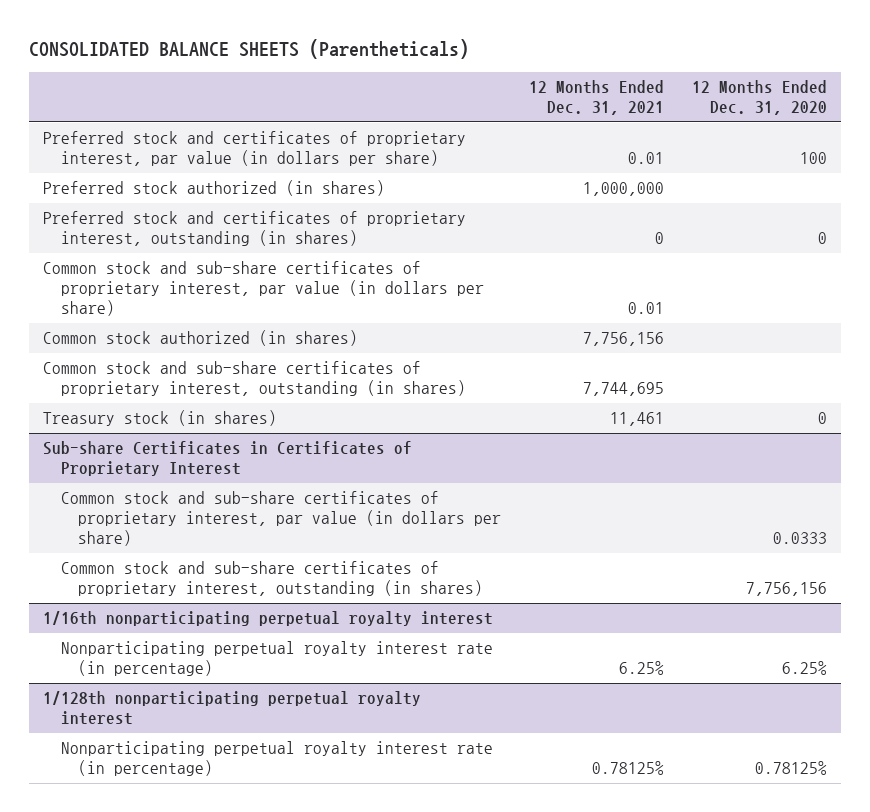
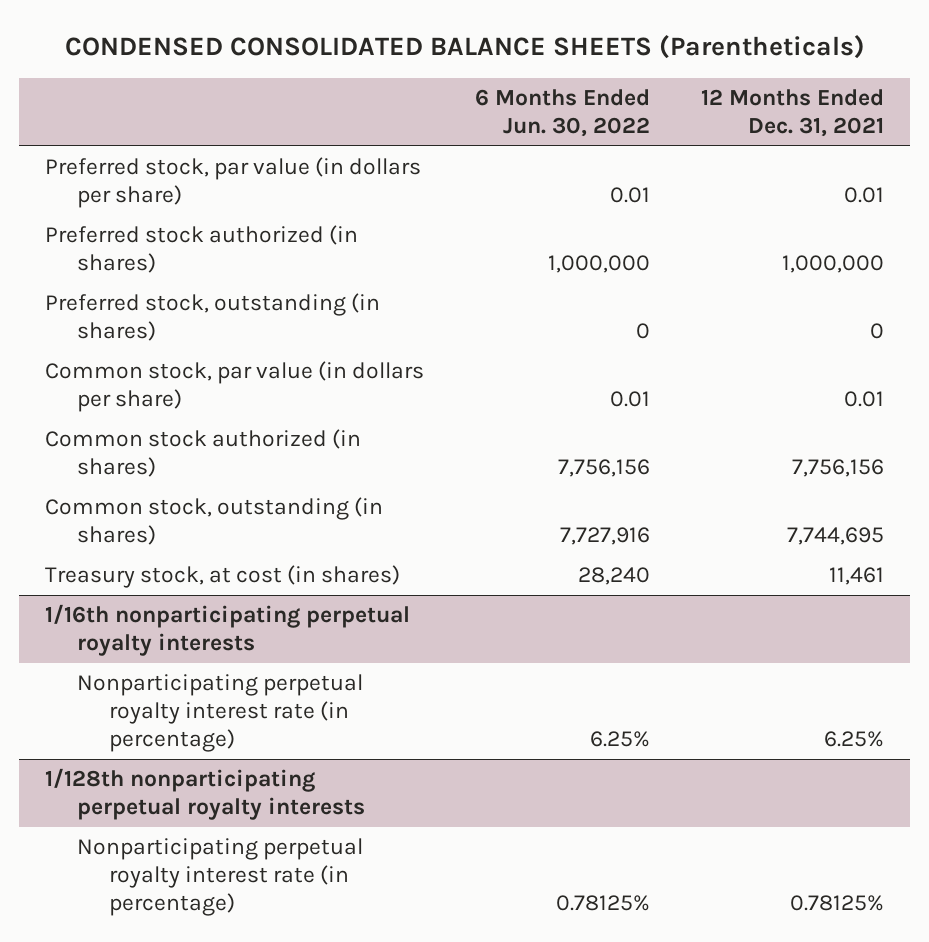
- CONSOLIDATED BALANCE SHEETS (Parentheticals)
+ CONDENSED CONSOLIDATED BALANCE SHEETS (Parentheticals)
- | 12 Months Ended Dec. 31, 2021 | 12 Months Ended Dec. 31, 2020
+ | 6 Months Ended Jun. 30, 2022 | 12 Months Ended Dec. 31, 2021
- Preferred stock and certificates of proprietary interest, par value (in dollars per share) | 0.01 | 100
+ Preferred stock, par value (in dollars per share) | 0.01 | 0.01
- Preferred stock and certificates of proprietary interest, outstanding (in shares) | 0 | 0
- Common stock and sub-share certificates of proprietary interest, par value (in dollars per share) | 0.01 |
+ Preferred stock, outstanding (in shares) | 0 | 0
+ Common stock, par value (in dollars per share) | 0.01 | 0.01
- Common stock and sub-share certificates of proprietary interest, outstanding (in shares) | 7,744,695 |
- Treasury stock (in shares) | 11,461 | 0
- Sub-share Certificates in Certificates of Proprietary Interest
- Common stock and sub-share certificates of proprietary interest, par value (in dollars per share) | | 0.0333
- Common stock and sub-share certificates of proprietary interest, outstanding (in shares) | | 7,756,156
- 1/16th nonparticipating perpetual royalty interest
+ Common stock, outstanding (in shares) | 7,727,916 | 7,744,695
+ Treasury stock, at cost (in shares) | 28,240 | 11,461
+ 1/16th nonparticipating perpetual royalty interests
- 1/128th nonparticipating perpetual royalty interest
+ 1/128th nonparticipating perpetual royalty interests

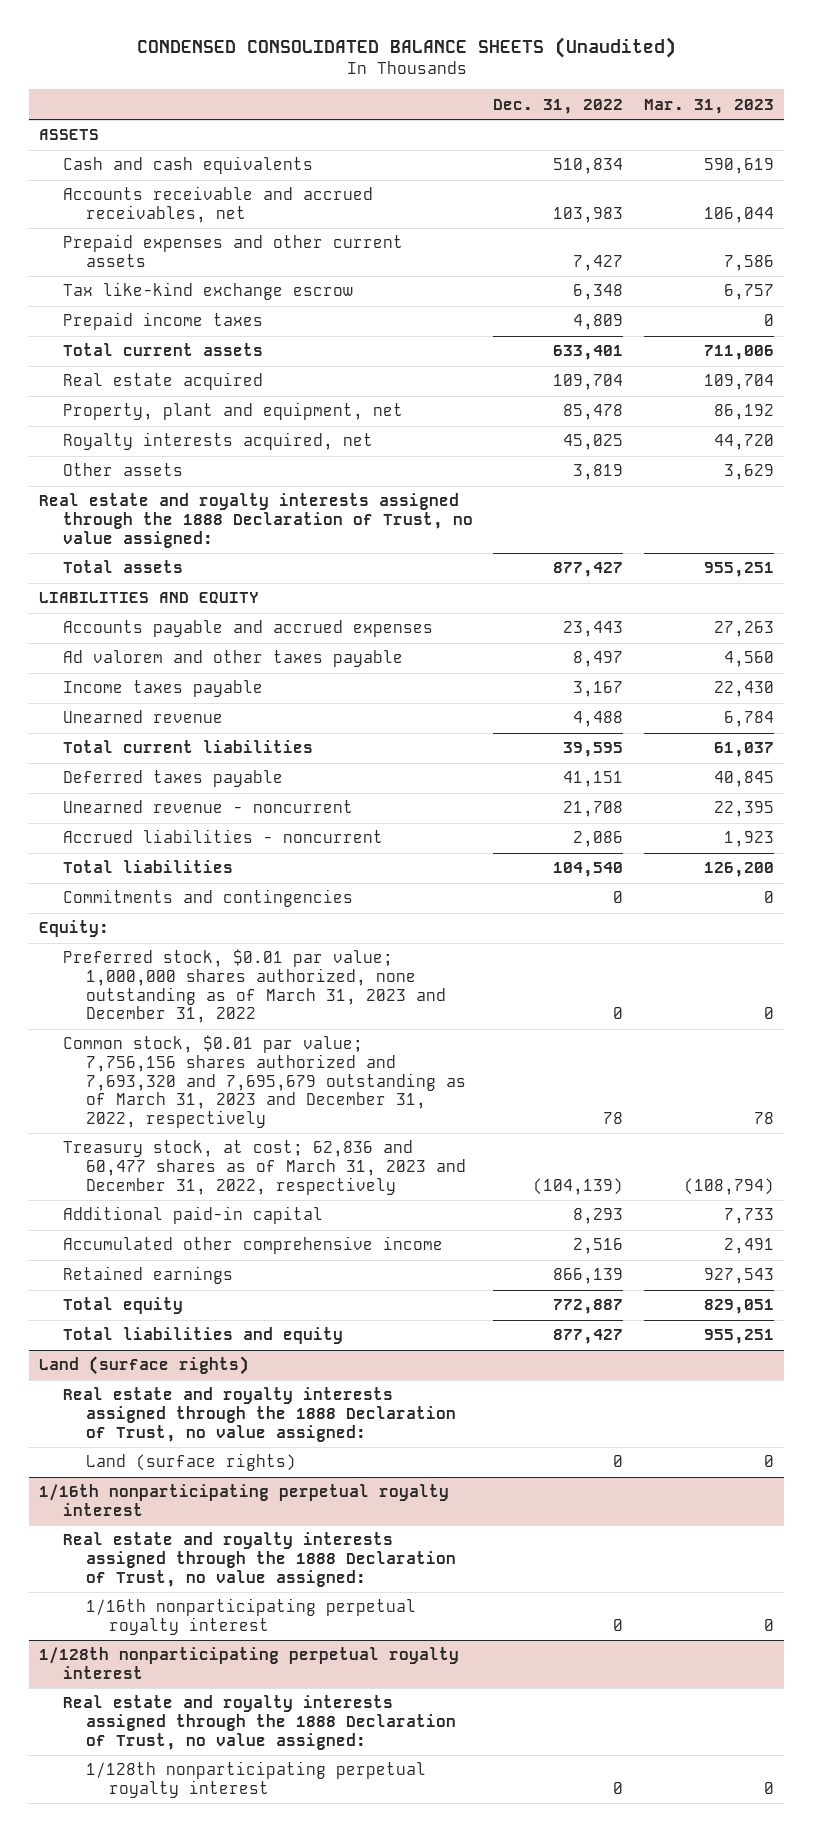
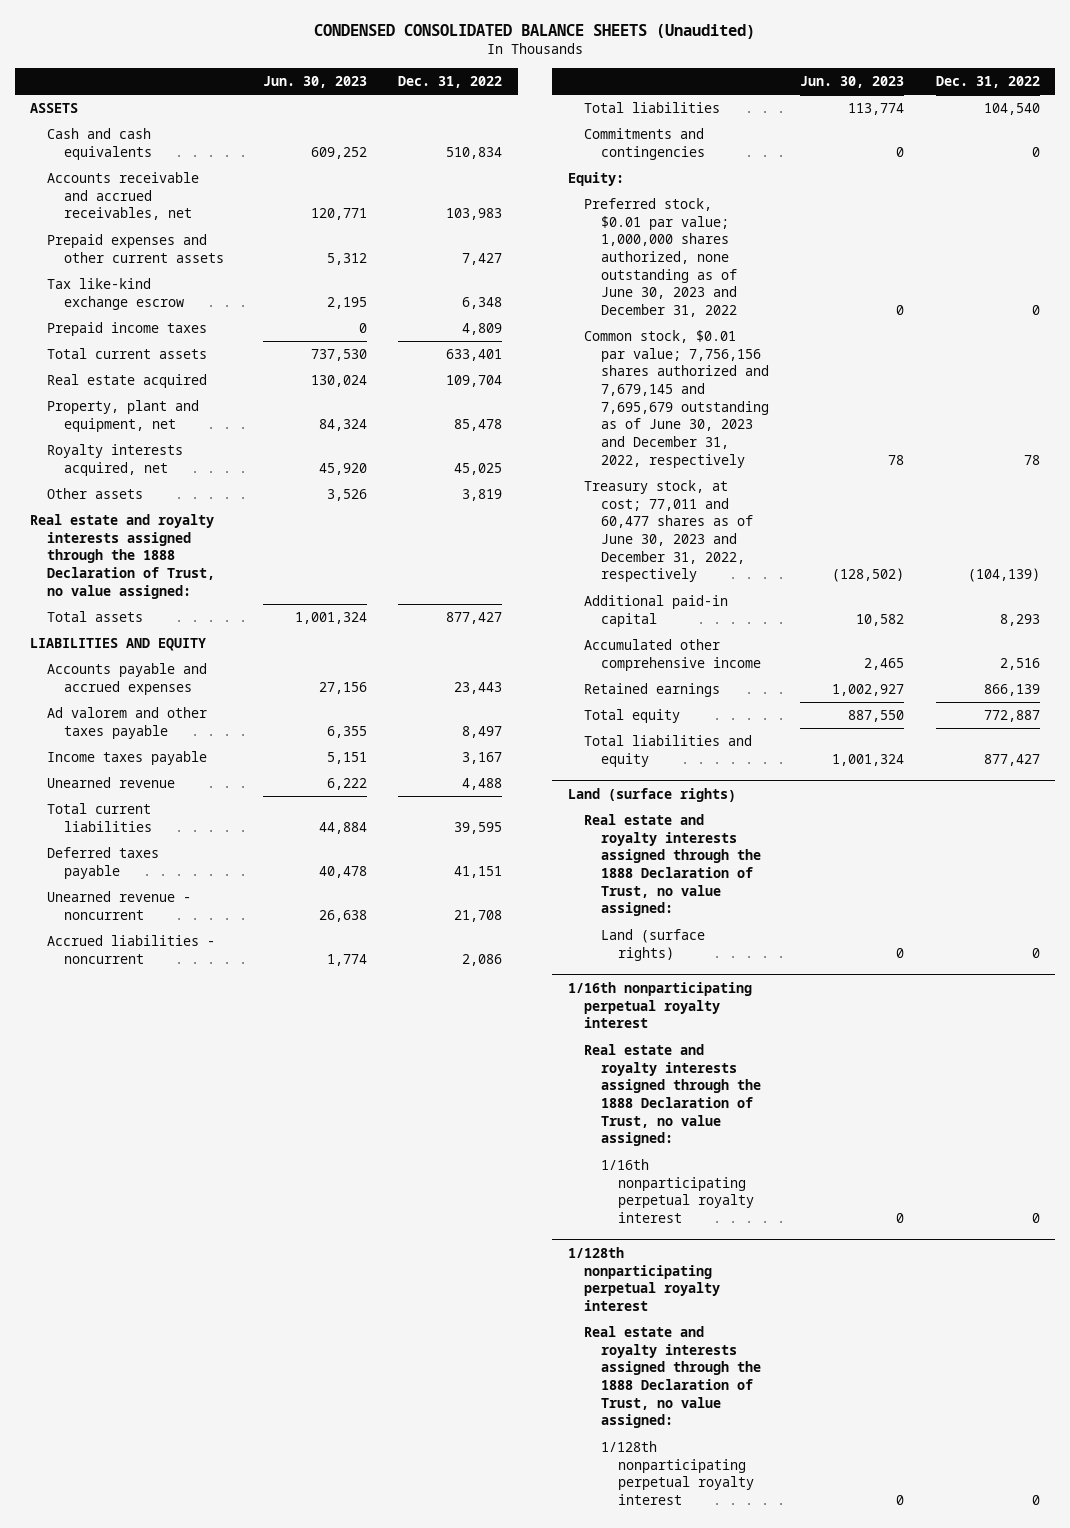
- | Dec. 31, 2022 | Mar. 31, 2023
+ | Jun. 30, 2023 | Dec. 31, 2022
- Preferred stock, $0.01 par value; 1,000,000 shares authorized, none outstanding as of March 31, 2023 and December 31, 2022 | 0 | 0
- Common stock, $0.01 par value; 7,756,156 shares authorized and 7,693,320 and 7,695,679 outstanding as of March 31, 2023 and December 31, 2022, respectively | 78 | 78
- Treasury stock, at cost; 62,836 and 60,477 shares as of March 31, 2023 and December 31, 2022, respectively | (104,139) | (108,794)
+ Preferred stock, $0.01 par value; 1,000,000 shares authorized, none outstanding as of June 30, 2023 and December 31, 2022 | 0 | 0
+ Common stock, $0.01 par value; 7,756,156 shares authorized and 7,679,145 and 7,695,679 outstanding as of June 30, 2023 and December 31, 2022, respectively | 78 | 78
+ Treasury stock, at cost; 77,011 and 60,477 shares as of June 30, 2023 and December 31, 2022, respectively | (128,502) | (104,139)

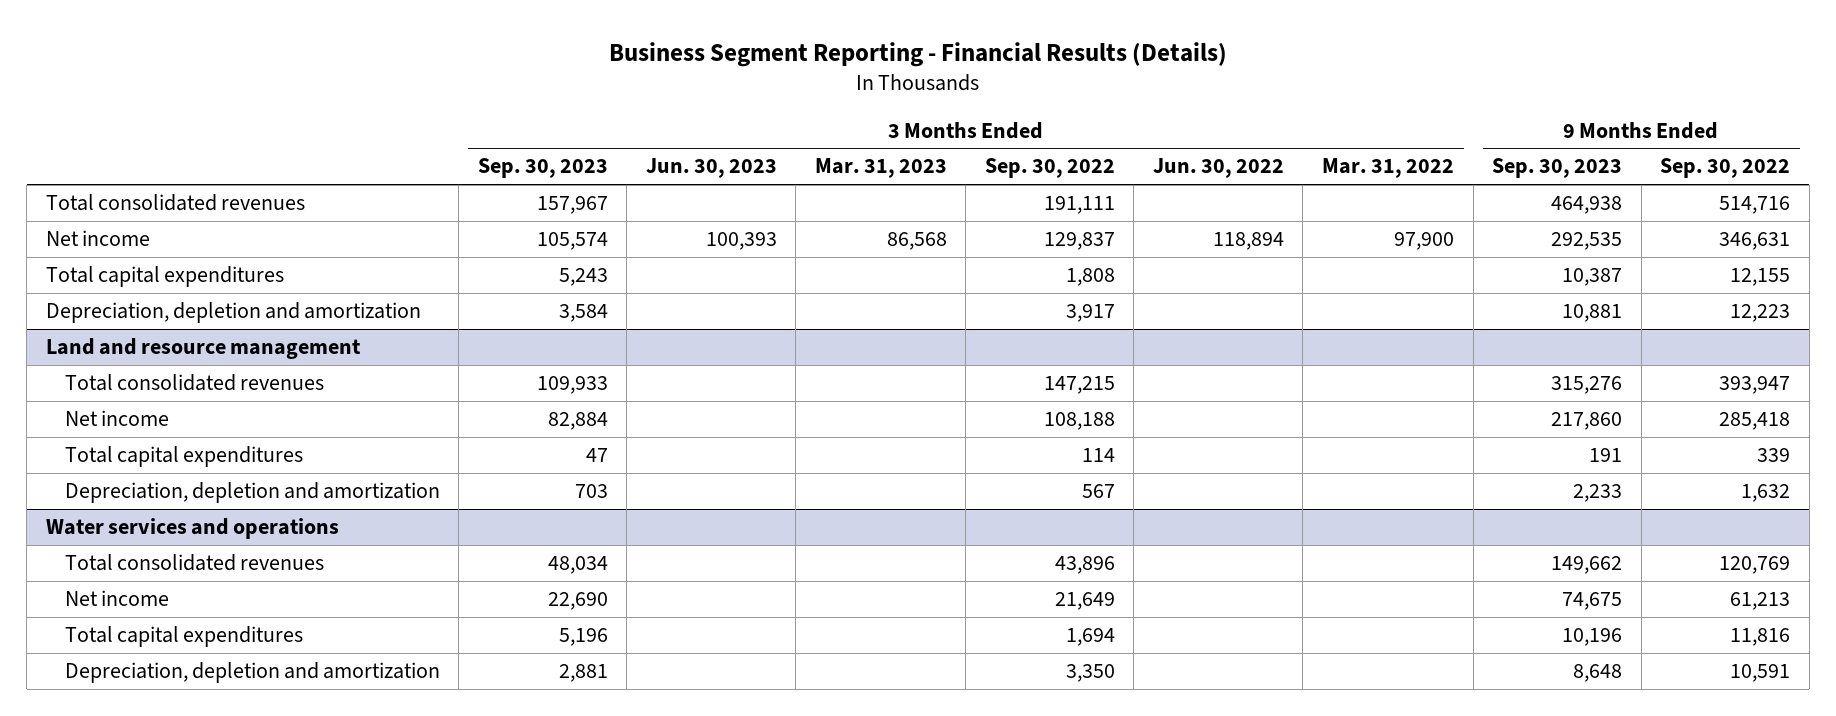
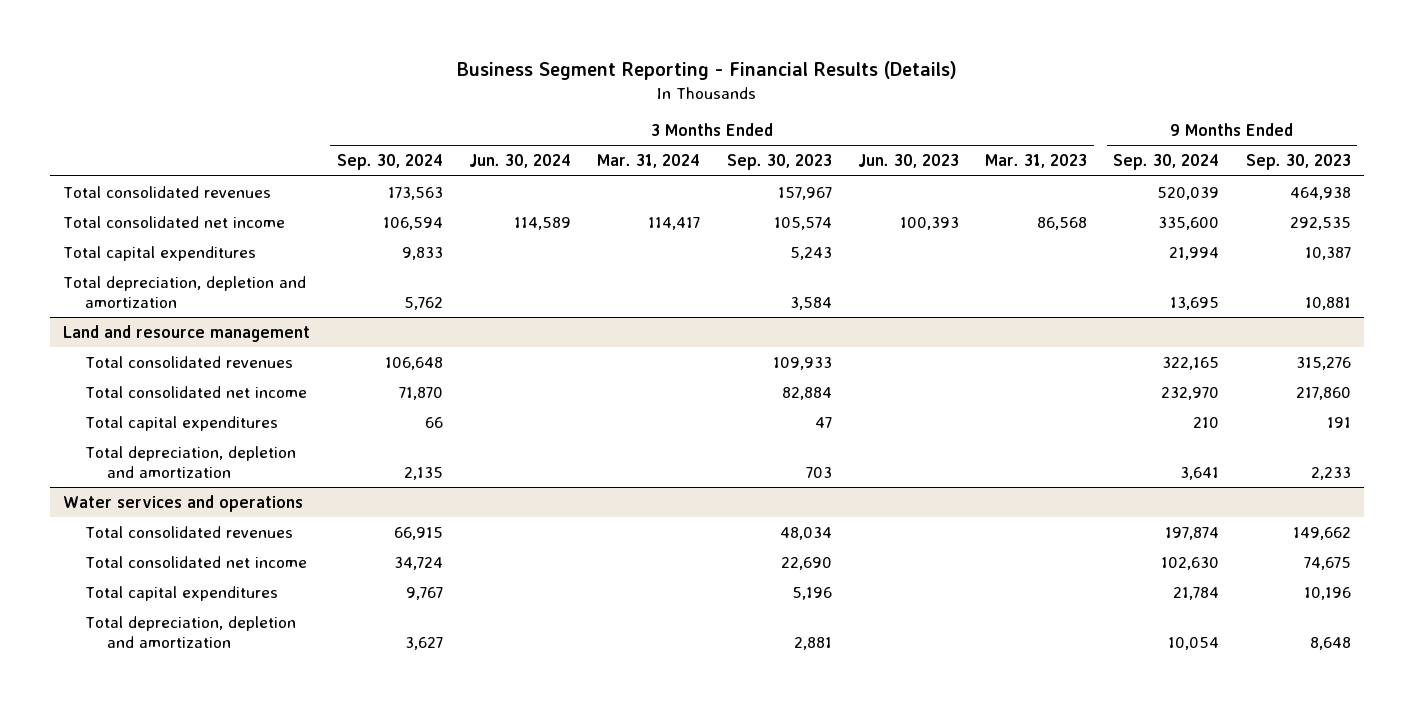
- | 3 Months Ended Sep. 30, 2023 | 3 Months Ended Jun. 30, 2023 | 3 Months Ended Mar. 31, 2023 | 3 Months Ended Sep. 30, 2022 | 3 Months Ended Jun. 30, 2022 | 3 Months Ended Mar. 31, 2022 | 9 Months Ended Sep. 30, 2023 | 9 Months Ended Sep. 30, 2022
+ | 3 Months Ended Sep. 30, 2024 | 3 Months Ended Jun. 30, 2024 | 3 Months Ended Mar. 31, 2024 | 3 Months Ended Sep. 30, 2023 | 3 Months Ended Jun. 30, 2023 | 3 Months Ended Mar. 31, 2023 | 9 Months Ended Sep. 30, 2024 | 9 Months Ended Sep. 30, 2023
- Net income | 105,574 | 100,393 | 86,568 | 129,837 | 118,894 | 97,900 | 292,535 | 346,631
+ Total consolidated net income | 106,594 | 114,589 | 114,417 | 105,574 | 100,393 | 86,568 | 335,600 | 292,535
- Depreciation, depletion and amortization | 3,584 | | | 3,917 | | | 10,881 | 12,223
+ Total depreciation, depletion and amortization | 5,762 | | | 3,584 | | | 13,695 | 10,881
@ Land and resource management
- Net income | 82,884 | | | 108,188 | | | 217,860 | 285,418
+ Total consolidated net income | 71,870 | | | 82,884 | | | 232,970 | 217,860
- Depreciation, depletion and amortization | 703 | | | 567 | | | 2,233 | 1,632
+ Total depreciation, depletion and amortization | 2,135 | | | 703 | | | 3,641 | 2,233
@ Water services and operations
- Net income | 22,690 | | | 21,649 | | | 74,675 | 61,213
+ Total consolidated net income | 34,724 | | | 22,690 | | | 102,630 | 74,675
- Depreciation, depletion and amortization | 2,881 | | | 3,350 | | | 8,648 | 10,591
+ Total depreciation, depletion and amortization | 3,627 | | | 2,881 | | | 10,054 | 8,648

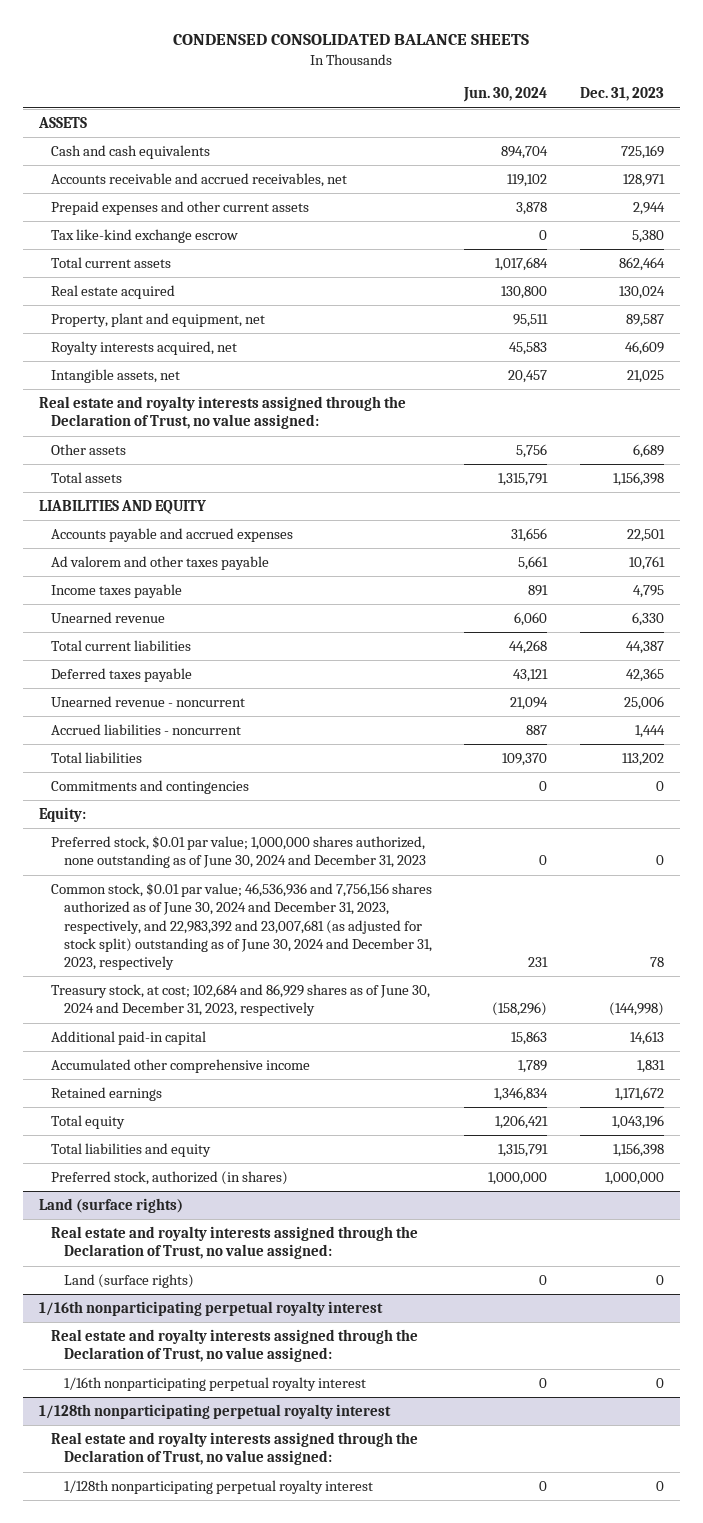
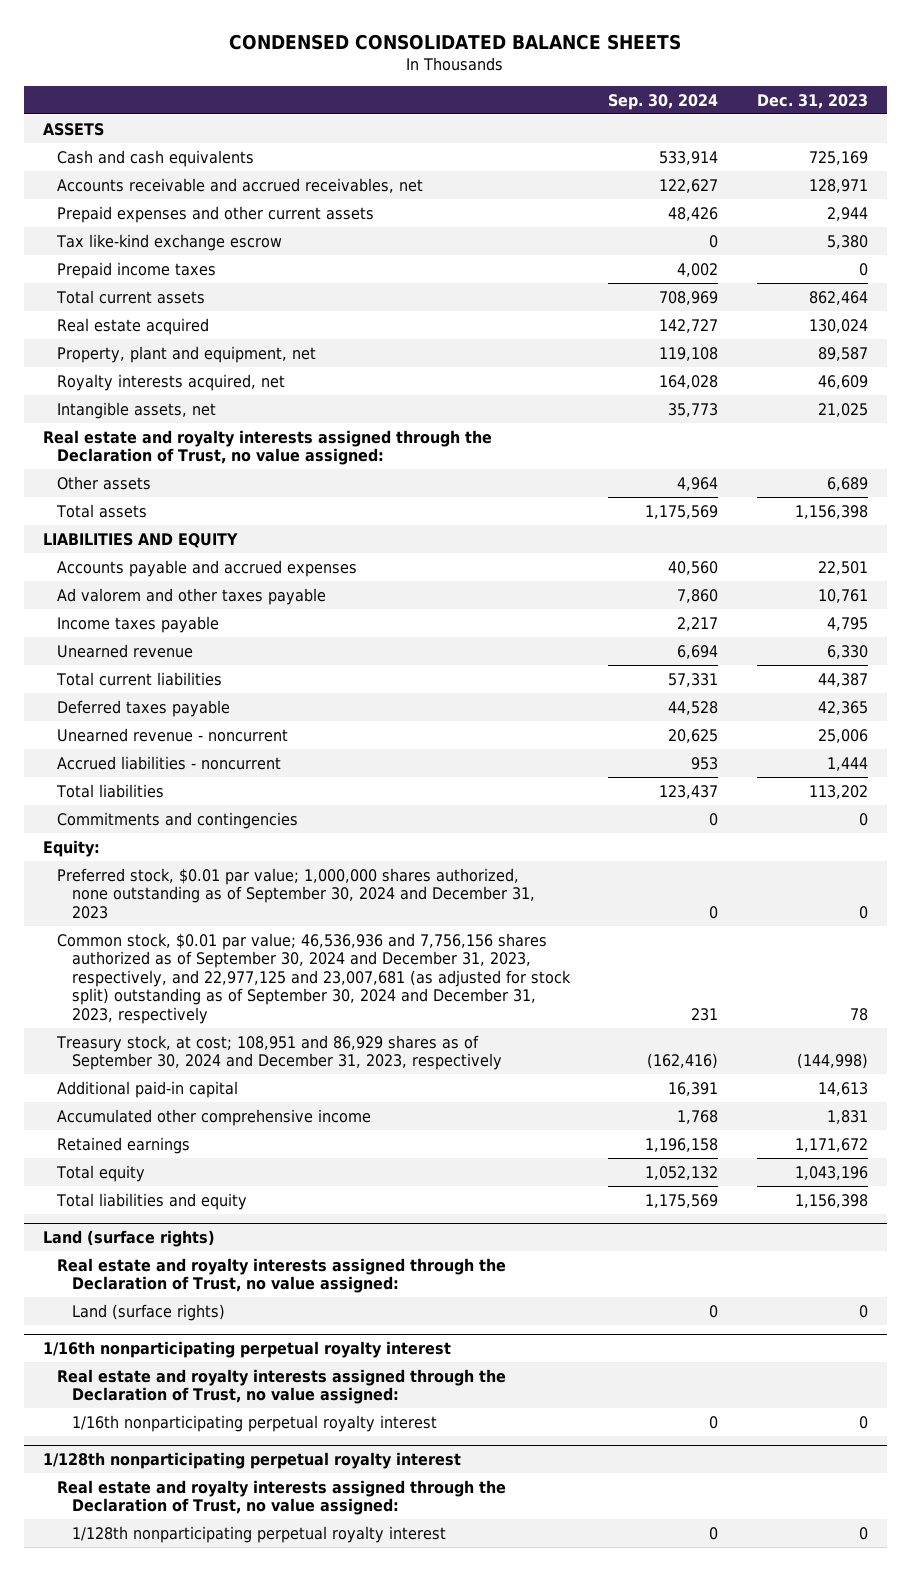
- | Jun. 30, 2024 | Dec. 31, 2023
+ | Sep. 30, 2024 | Dec. 31, 2023
+ Prepaid income taxes | 4,002 | 0
- Preferred stock, $0.01 par value; 1,000,000 shares authorized, none outstanding as of June 30, 2024 and December 31, 2023 | 0 | 0
- Common stock, $0.01 par value; 46,536,936 and 7,756,156 shares authorized as of June 30, 2024 and December 31, 2023, respectively, and 22,983,392 and 23,007,681 (as adjusted for stock split) outstanding as of June 30, 2024 and December 31, 2023, respectively | 231 | 78
- Treasury stock, at cost; 102,684 and 86,929 shares as of June 30, 2024 and December 31, 2023, respectively | (158,296) | (144,998)
+ Preferred stock, $0.01 par value; 1,000,000 shares authorized, none outstanding as of September 30, 2024 and December 31, 2023 | 0 | 0
+ Common stock, $0.01 par value; 46,536,936 and 7,756,156 shares authorized as of September 30, 2024 and December 31, 2023, respectively, and 22,977,125 and 23,007,681 (as adjusted for stock split) outstanding as of September 30, 2024 and December 31, 2023, respectively | 231 | 78
+ Treasury stock, at cost; 108,951 and 86,929 shares as of September 30, 2024 and December 31, 2023, respectively | (162,416) | (144,998)
- Preferred stock, authorized (in shares) | 1,000,000 | 1,000,000

